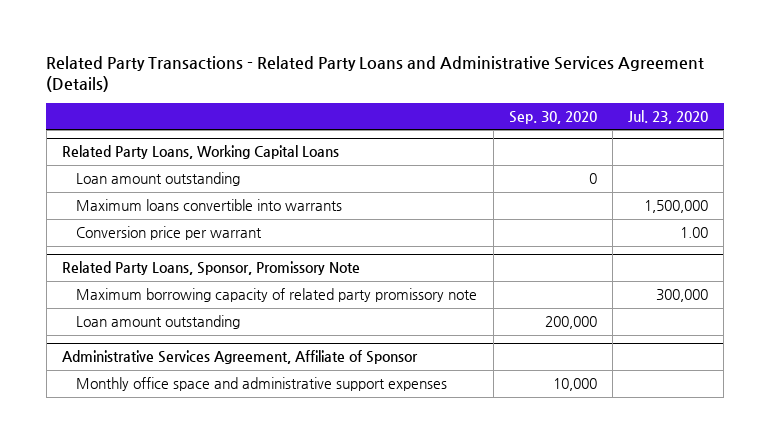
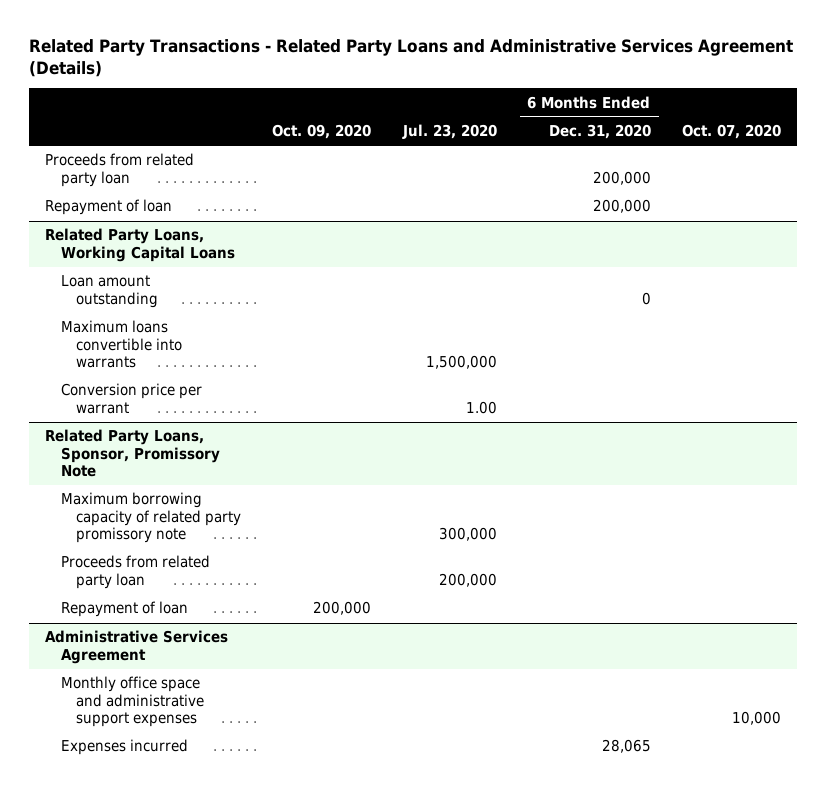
- | Sep. 30, 2020 | Jul. 23, 2020
+ | Oct. 09, 2020 | Jul. 23, 2020 | 6 Months Ended Dec. 31, 2020 | Oct. 07, 2020
+ Proceeds from related party loan | | | 200,000 |
+ Repayment of loan | | | 200,000 |
@ Related Party Loans, Sponsor, Promissory Note
- Loan amount outstanding | 200,000 |
- Administrative Services Agreement, Affiliate of Sponsor
@ Related Party Loans, Sponsor, Promissory Note
+ Proceeds from related party loan | | 200,000 | |
+ Repayment of loan | 200,000 | | |
+ Administrative Services Agreement
+ Expenses incurred | | | 28,065 |

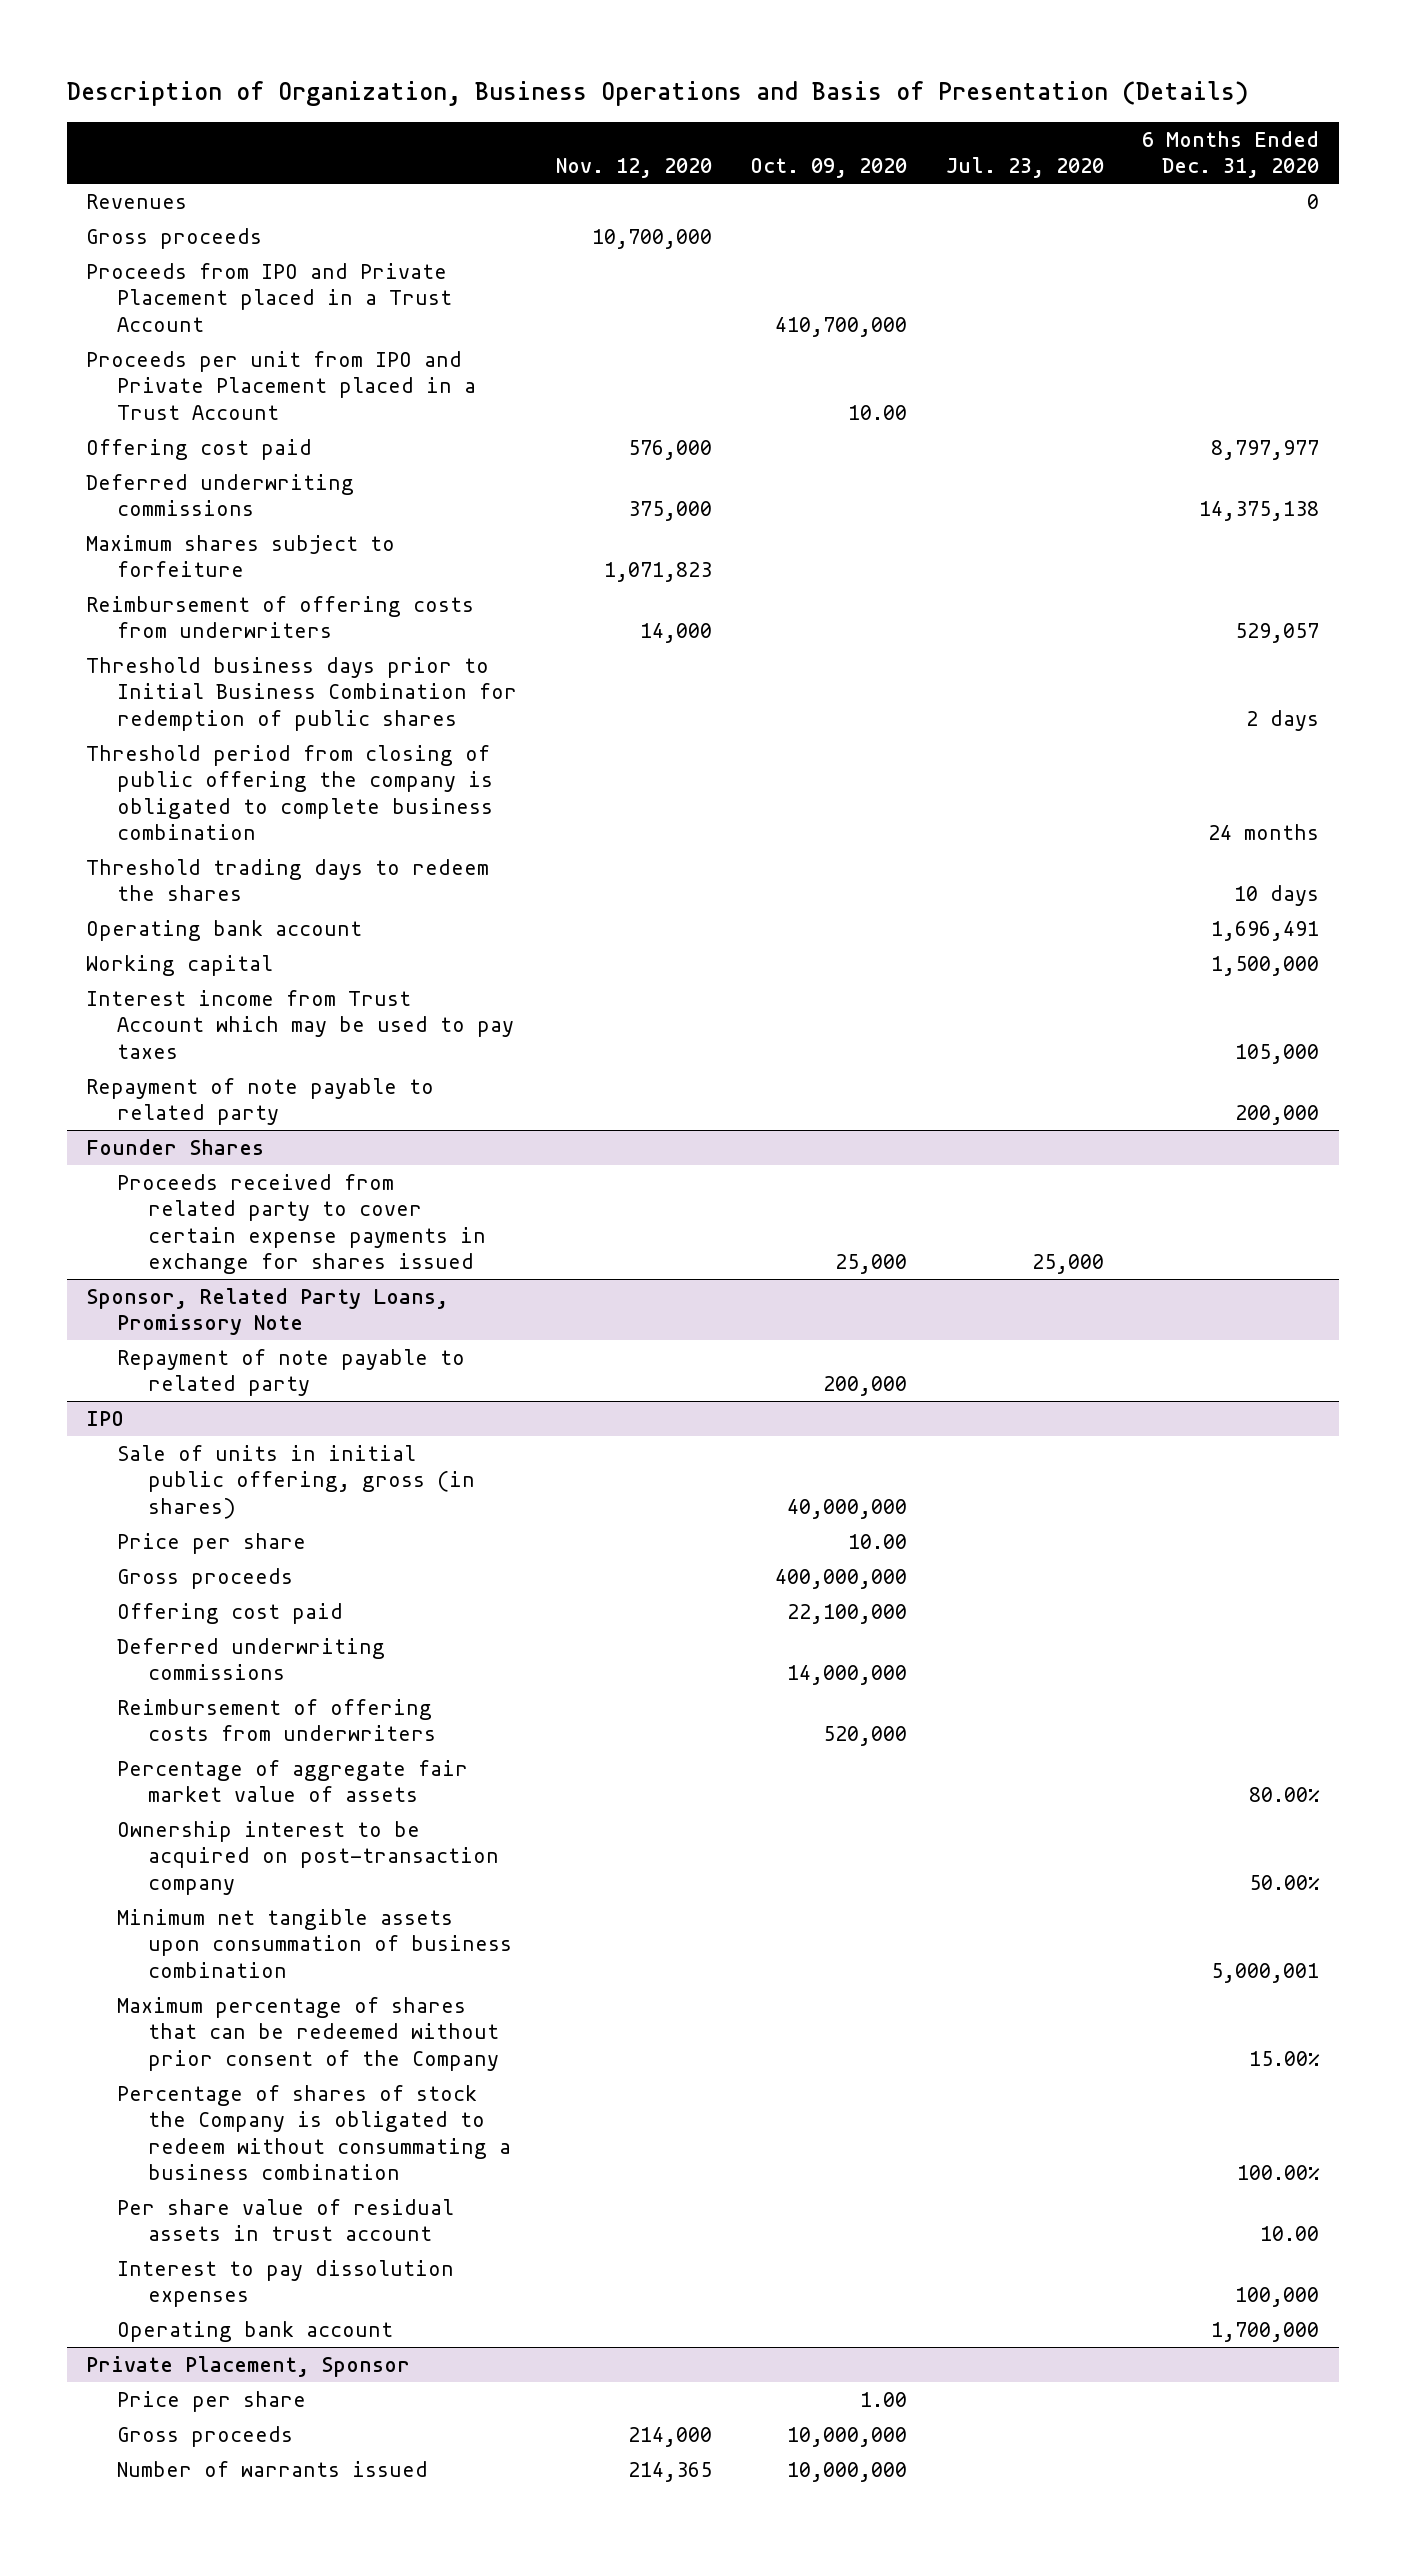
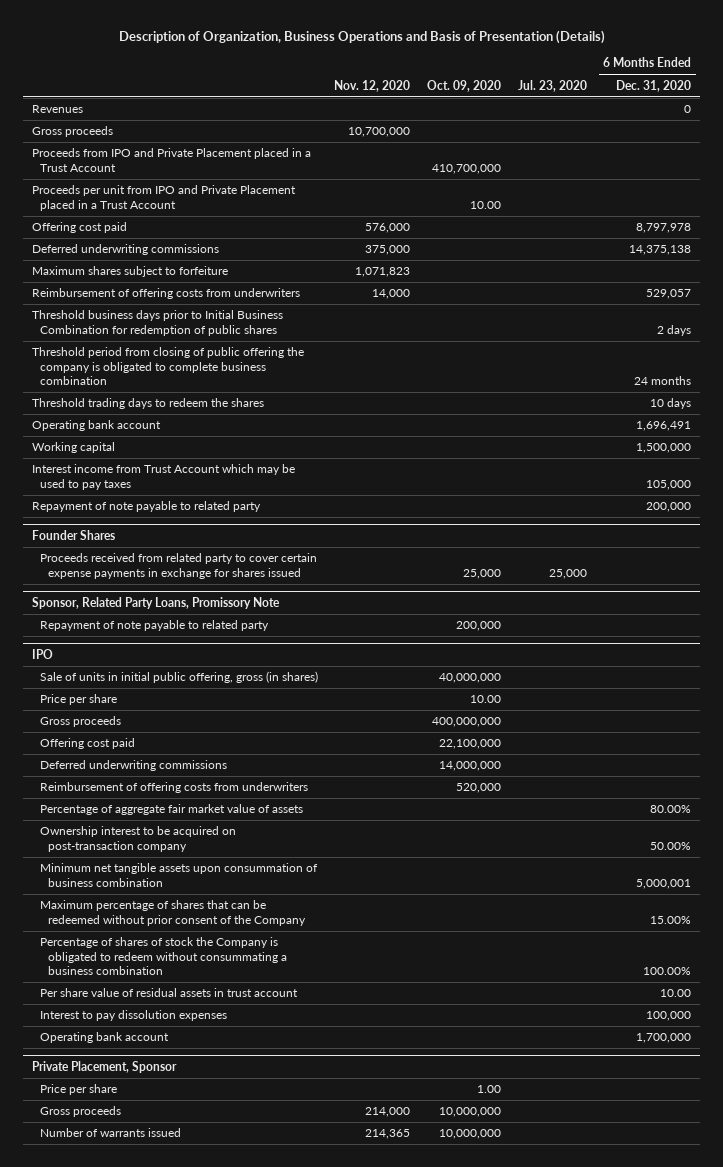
- Offering cost paid | 576,000 | | | 8,797,977
+ Offering cost paid | 576,000 | | | 8,797,978

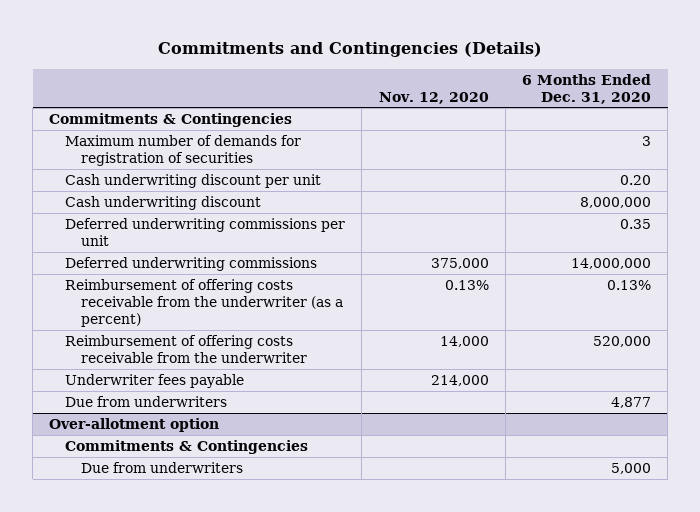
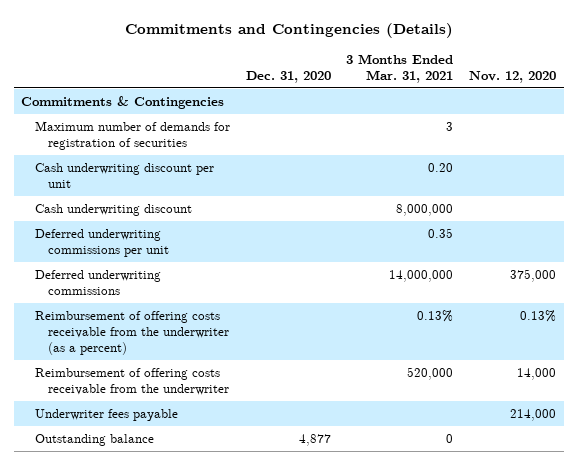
- | Nov. 12, 2020 | 6 Months Ended Dec. 31, 2020
+ | Dec. 31, 2020 | 3 Months Ended Mar. 31, 2021 | Nov. 12, 2020
- Due from underwriters | | 4,877
- Over-allotment option
- Commitments & Contingencies
- Due from underwriters | | 5,000
+ Outstanding balance | 4,877 | 0 |

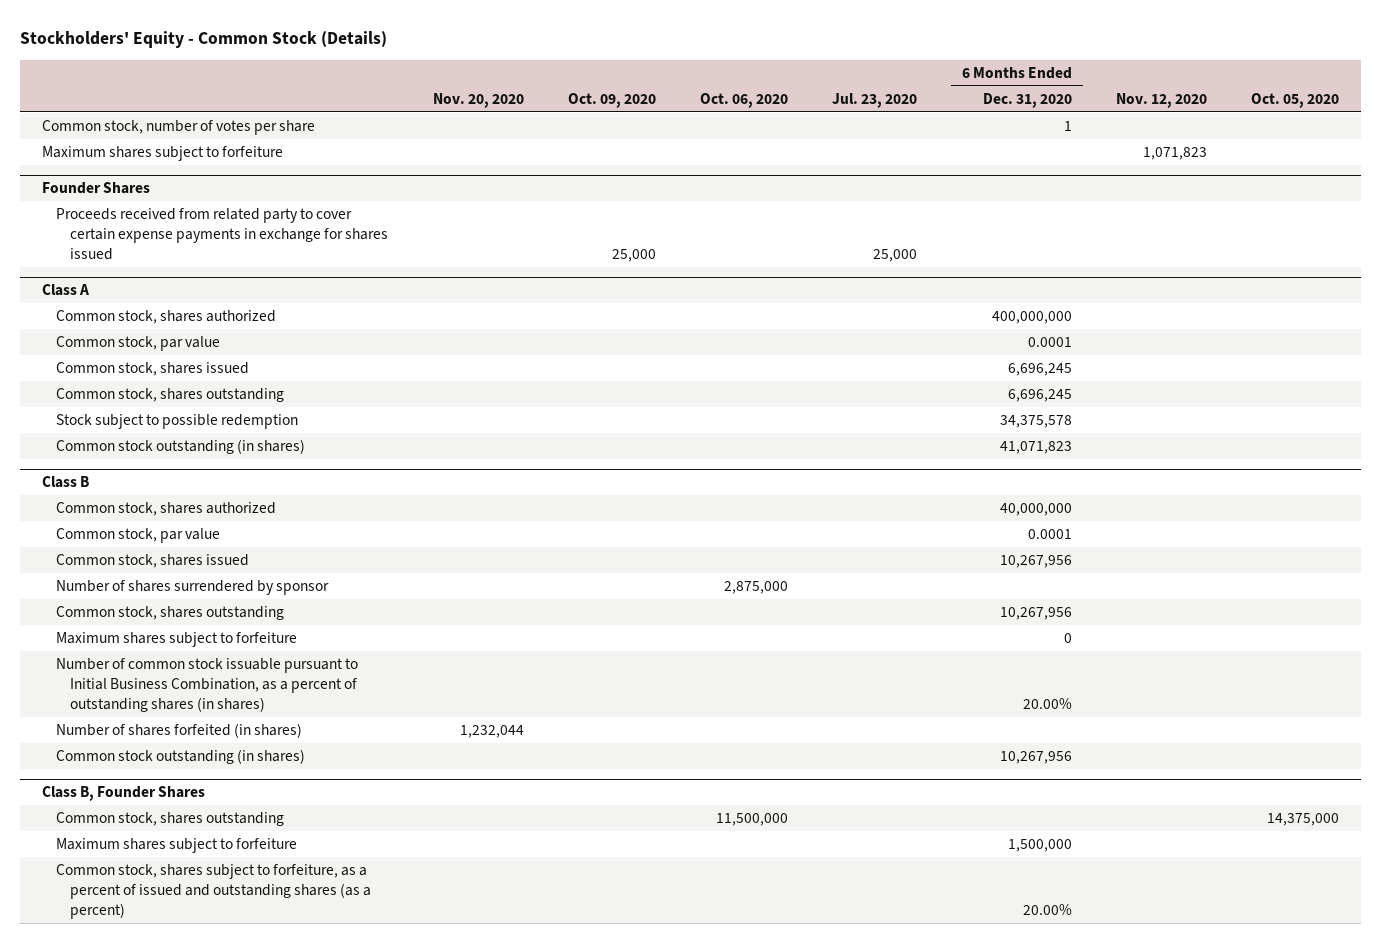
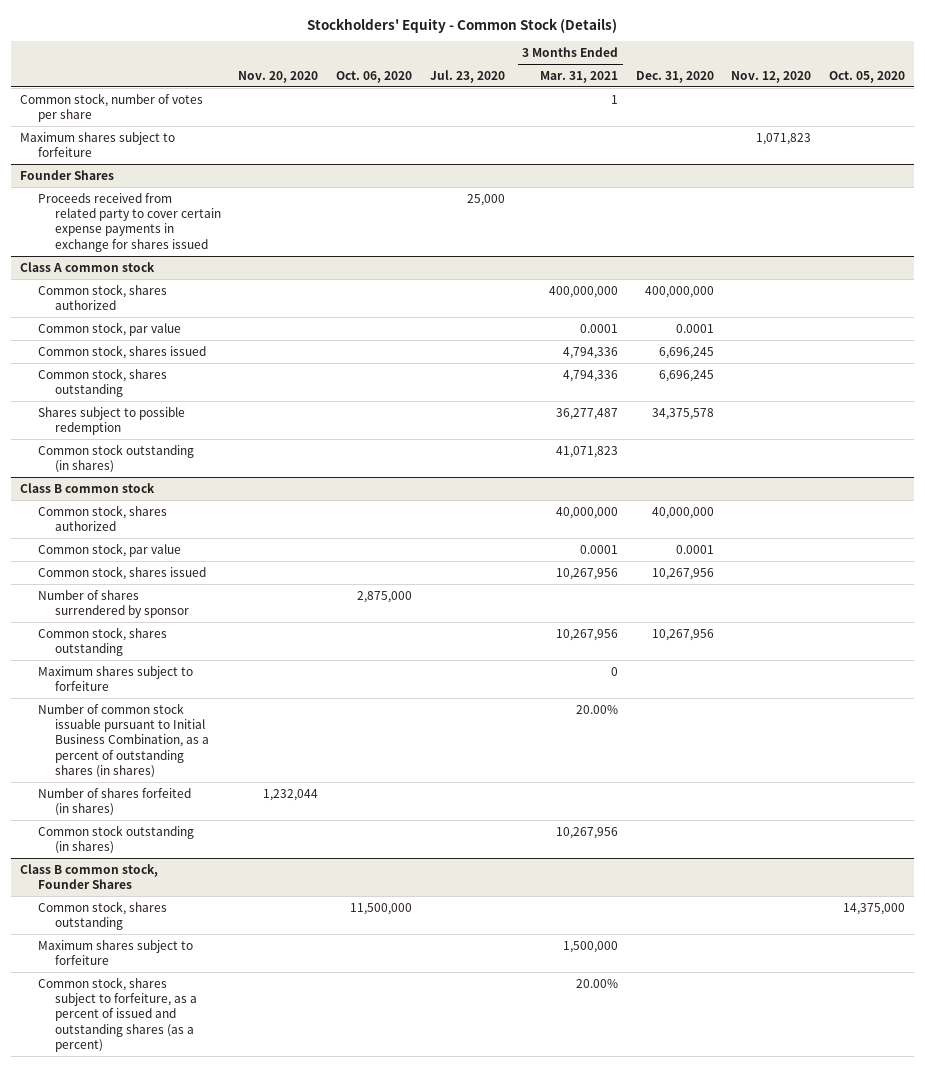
- | Nov. 20, 2020 | Oct. 09, 2020 | Oct. 06, 2020 | Jul. 23, 2020 | 6 Months Ended Dec. 31, 2020 | Nov. 12, 2020 | Oct. 05, 2020
+ | Nov. 20, 2020 | Oct. 06, 2020 | Jul. 23, 2020 | 3 Months Ended Mar. 31, 2021 | Dec. 31, 2020 | Nov. 12, 2020 | Oct. 05, 2020
- Class A
+ Class A common stock
- Stock subject to possible redemption | | | | | 34,375,578 | |
+ Shares subject to possible redemption | | | | 36,277,487 | 34,375,578 | |
- Class B
+ Class B common stock
- Class B, Founder Shares
+ Class B common stock, Founder Shares

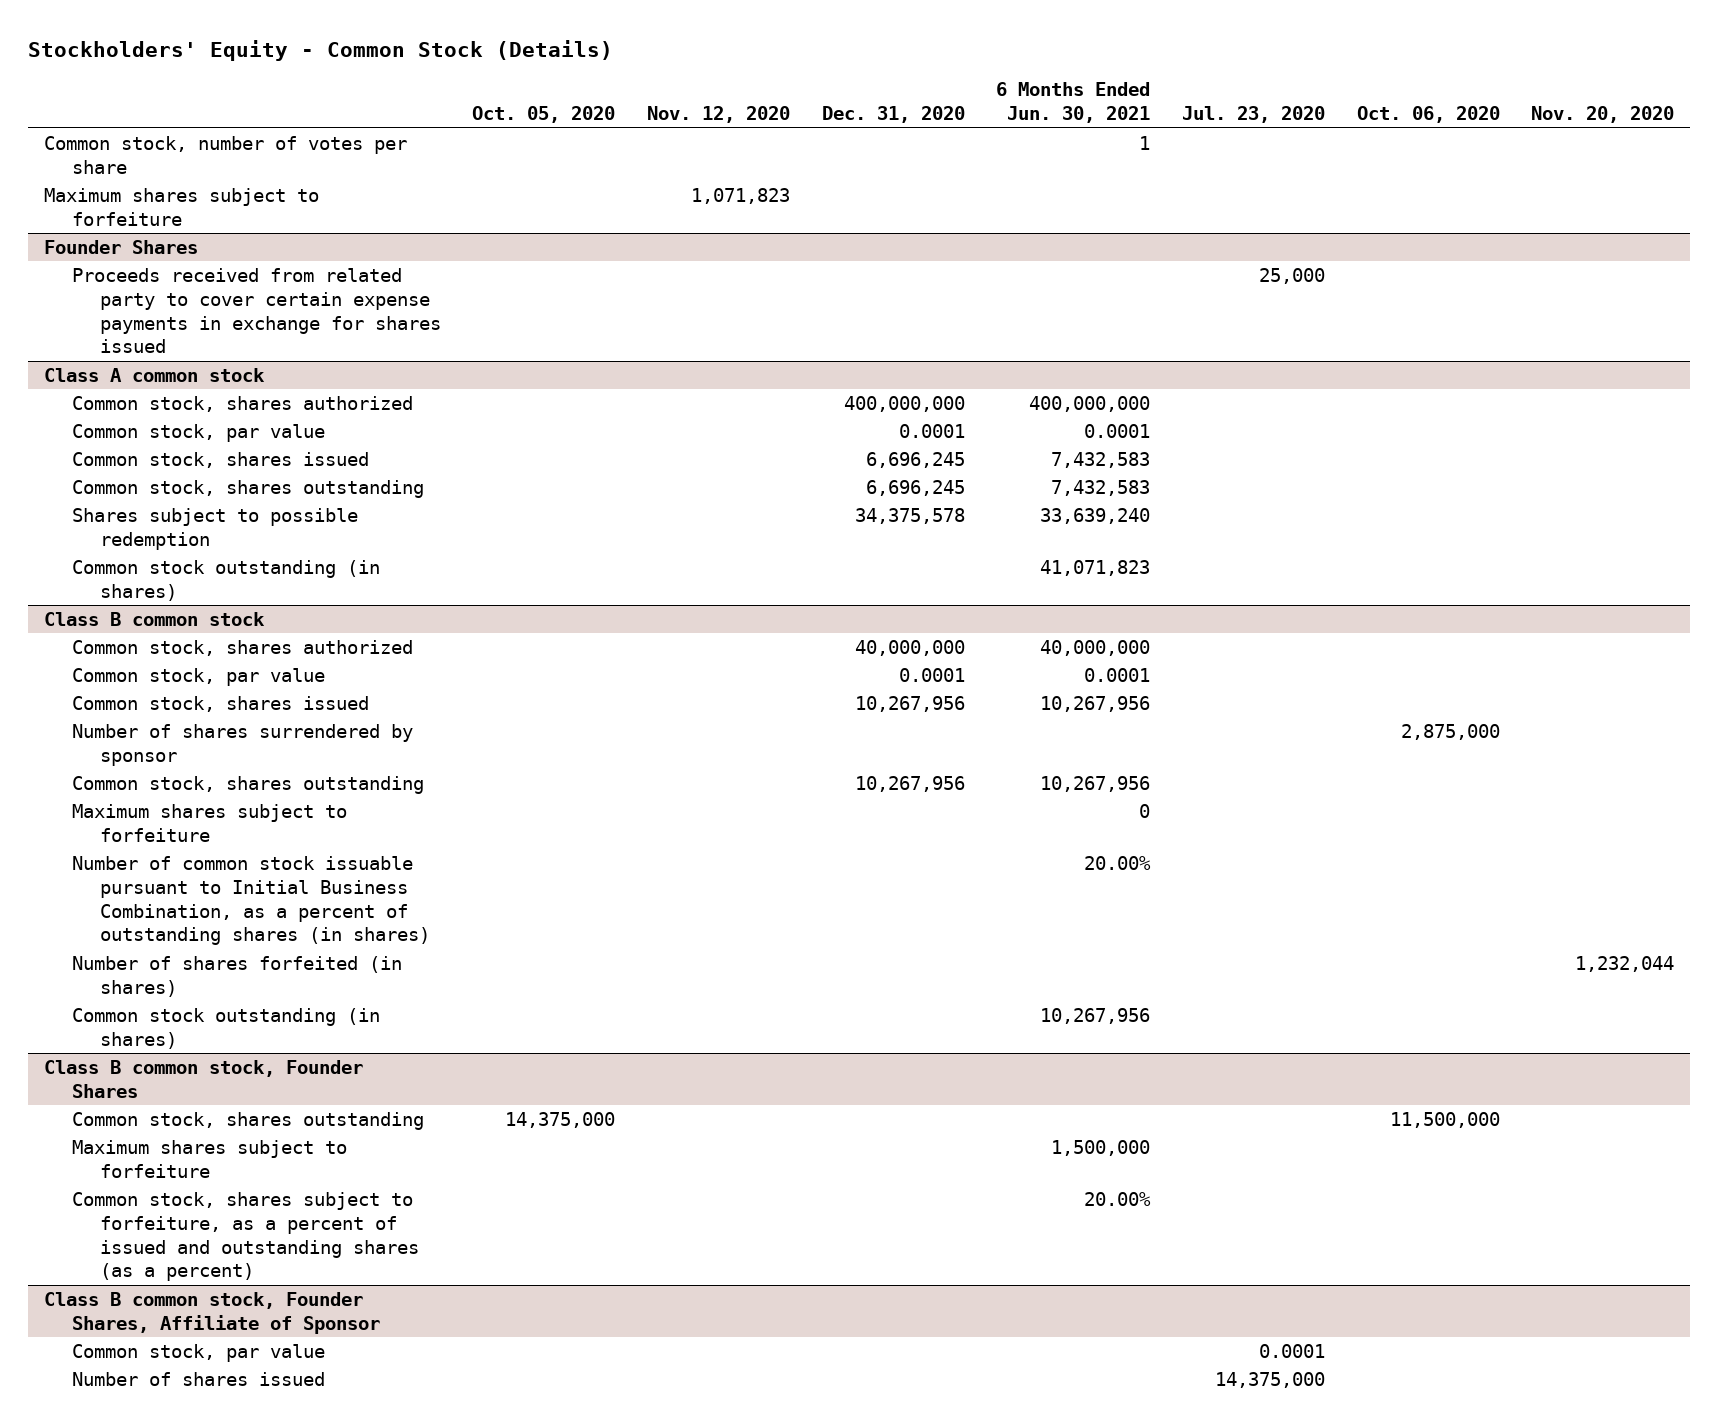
- | Nov. 20, 2020 | Oct. 06, 2020 | Jul. 23, 2020 | 3 Months Ended Mar. 31, 2021 | Dec. 31, 2020 | Nov. 12, 2020 | Oct. 05, 2020
+ | Oct. 05, 2020 | Nov. 12, 2020 | Dec. 31, 2020 | 6 Months Ended Jun. 30, 2021 | Jul. 23, 2020 | Oct. 06, 2020 | Nov. 20, 2020
+ Class B common stock, Founder Shares, Affiliate of Sponsor
+ Common stock, par value | | | | | 0.0001 | |
+ Number of shares issued | | | | | 14,375,000 | |

